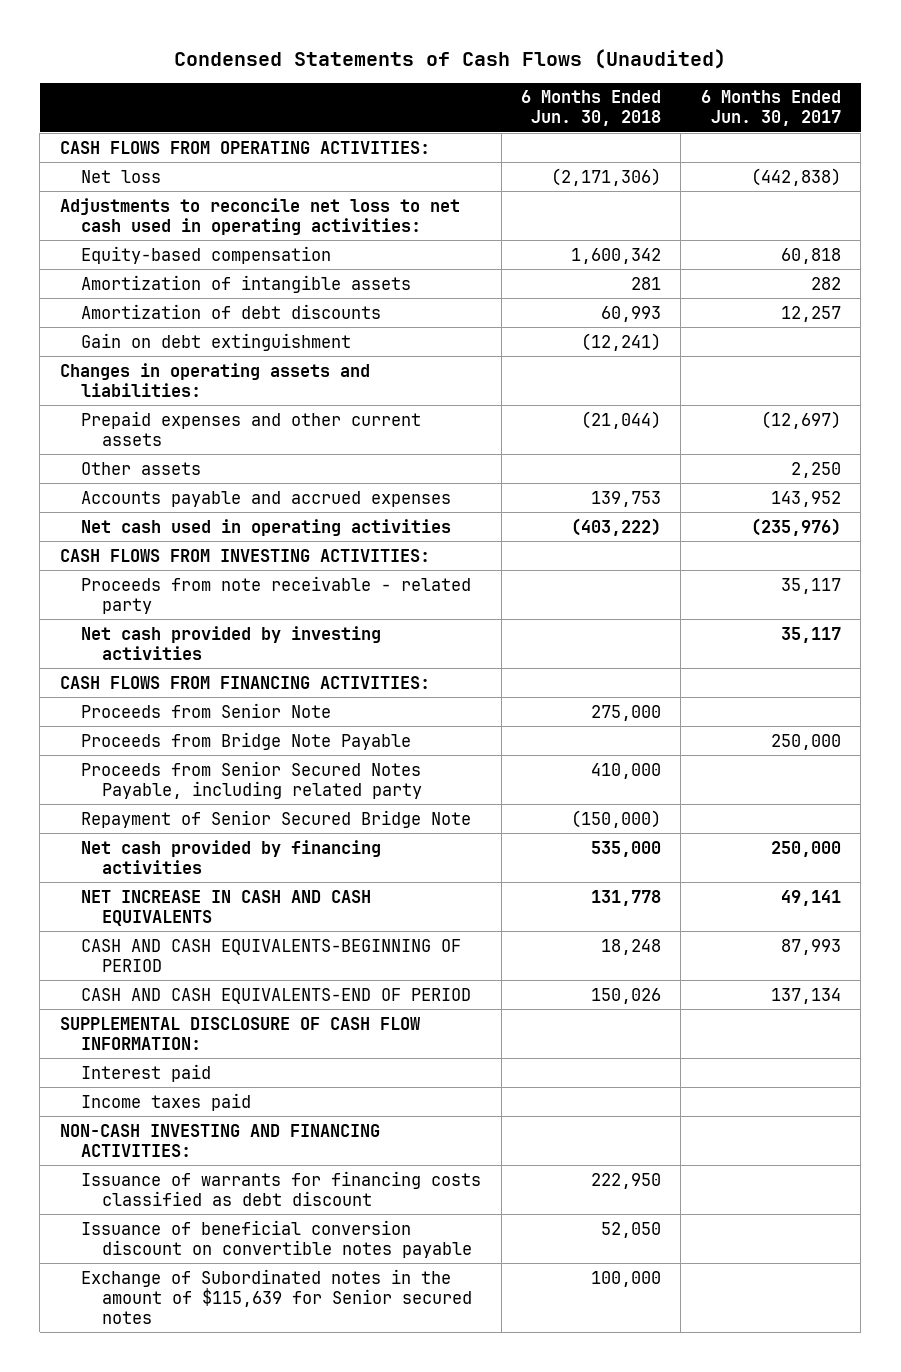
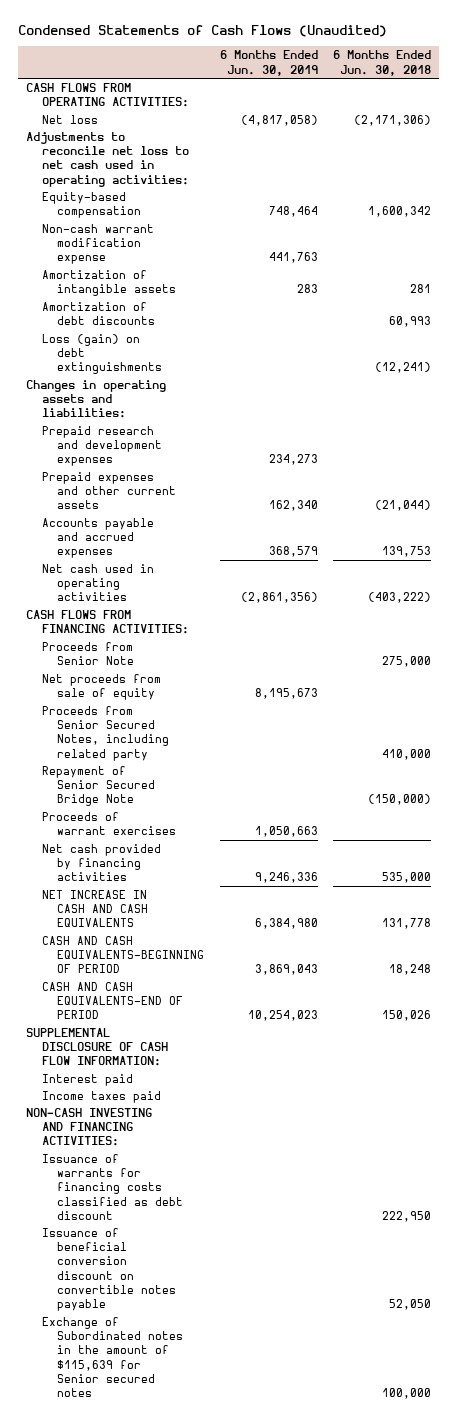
- | 6 Months Ended Jun. 30, 2018 | 6 Months Ended Jun. 30, 2017
+ | 6 Months Ended Jun. 30, 2019 | 6 Months Ended Jun. 30, 2018
+ Non-cash warrant modification expense | 441,763 |
- Gain on debt extinguishment | (12,241) |
+ Loss (gain) on debt extinguishments | | (12,241)
+ Prepaid research and development expenses | 234,273 |
- Other assets | | 2,250
- CASH FLOWS FROM INVESTING ACTIVITIES:
- Proceeds from note receivable - related party | | 35,117
- Net cash provided by investing activities | | 35,117
- Proceeds from Bridge Note Payable | | 250,000
- Proceeds from Senior Secured Notes Payable, including related party | 410,000 |
+ Net proceeds from sale of equity | 8,195,673 |
+ Proceeds from Senior Secured Notes, including related party | | 410,000
+ Proceeds of warrant exercises | 1,050,663 |

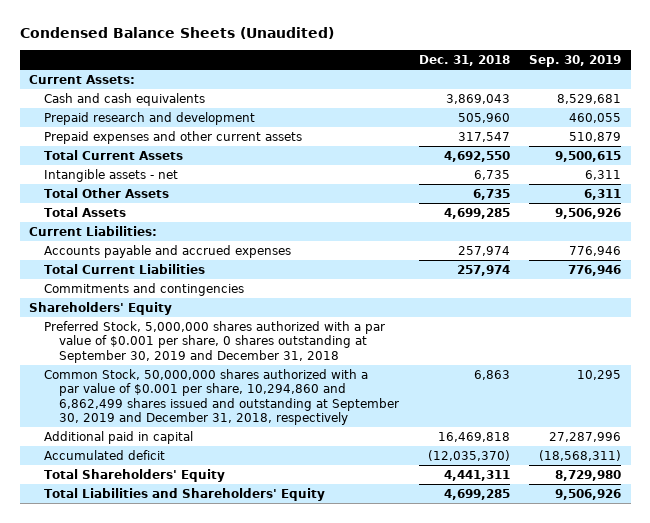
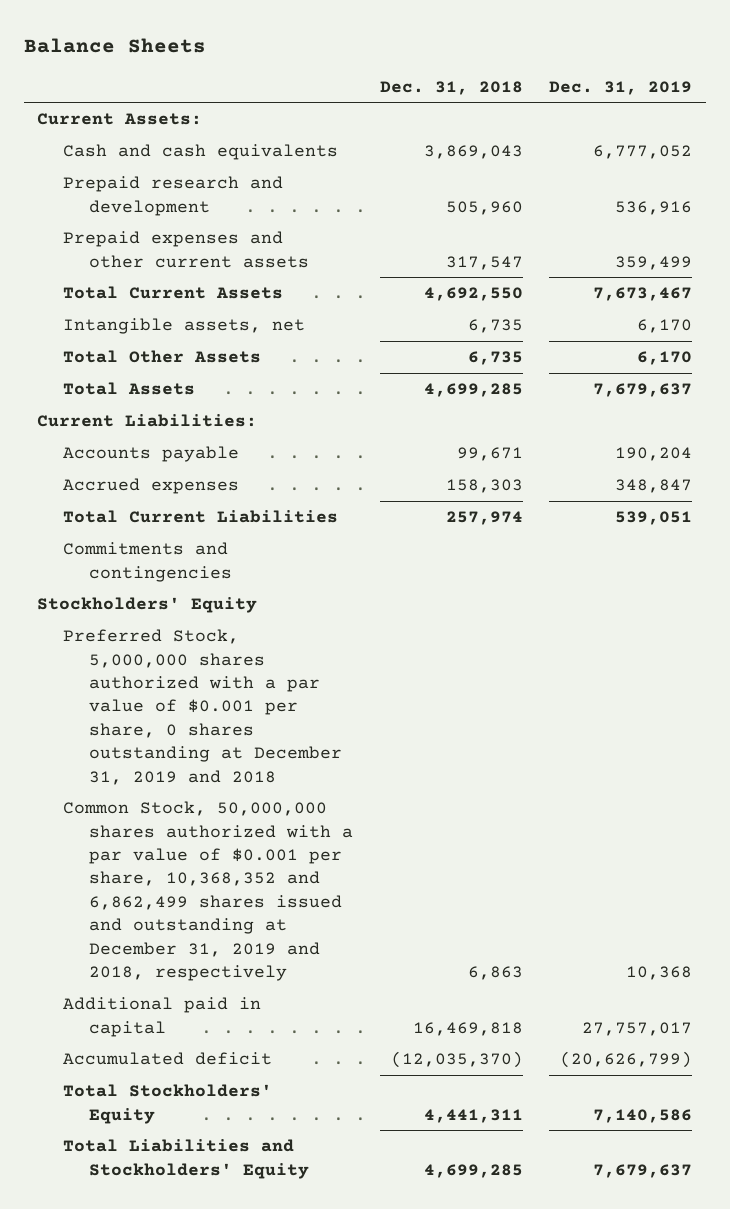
- Condensed Balance Sheets (Unaudited)
+ Balance Sheets
- | Dec. 31, 2018 | Sep. 30, 2019
+ | Dec. 31, 2018 | Dec. 31, 2019
- Intangible assets - net | 6,735 | 6,311
+ Intangible assets, net | 6,735 | 6,170
- Accounts payable and accrued expenses | 257,974 | 776,946
+ Accounts payable | 99,671 | 190,204
+ Accrued expenses | 158,303 | 348,847
- Shareholders' Equity
- Preferred Stock, 5,000,000 shares authorized with a par value of $0.001 per share, 0 shares outstanding at September 30, 2019 and December 31, 2018
- Common Stock, 50,000,000 shares authorized with a par value of $0.001 per share, 10,294,860 and 6,862,499 shares issued and outstanding at September 30, 2019 and December 31, 2018, respectively | 6,863 | 10,295
+ Stockholders' Equity
+ Preferred Stock, 5,000,000 shares authorized with a par value of $0.001 per share, 0 shares outstanding at December 31, 2019 and 2018
+ Common Stock, 50,000,000 shares authorized with a par value of $0.001 per share, 10,368,352 and 6,862,499 shares issued and outstanding at December 31, 2019 and 2018, respectively | 6,863 | 10,368
- Total Shareholders' Equity | 4,441,311 | 8,729,980
- Total Liabilities and Shareholders' Equity | 4,699,285 | 9,506,926
+ Total Stockholders' Equity | 4,441,311 | 7,140,586
+ Total Liabilities and Stockholders' Equity | 4,699,285 | 7,679,637

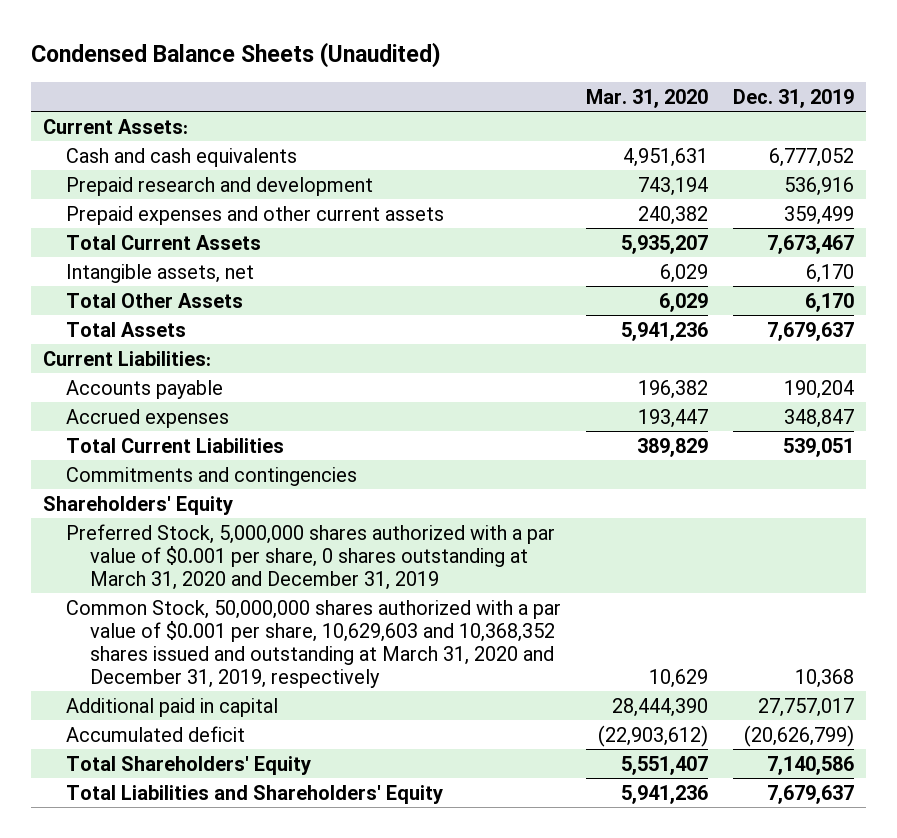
- Balance Sheets
+ Condensed Balance Sheets (Unaudited)
- | Dec. 31, 2018 | Dec. 31, 2019
+ | Mar. 31, 2020 | Dec. 31, 2019
- Stockholders' Equity
- Preferred Stock, 5,000,000 shares authorized with a par value of $0.001 per share, 0 shares outstanding at December 31, 2019 and 2018
- Common Stock, 50,000,000 shares authorized with a par value of $0.001 per share, 10,368,352 and 6,862,499 shares issued and outstanding at December 31, 2019 and 2018, respectively | 6,863 | 10,368
+ Shareholders' Equity
+ Preferred Stock, 5,000,000 shares authorized with a par value of $0.001 per share, 0 shares outstanding at March 31, 2020 and December 31, 2019
+ Common Stock, 50,000,000 shares authorized with a par value of $0.001 per share, 10,629,603 and 10,368,352 shares issued and outstanding at March 31, 2020 and December 31, 2019, respectively | 10,629 | 10,368
- Total Stockholders' Equity | 4,441,311 | 7,140,586
- Total Liabilities and Stockholders' Equity | 4,699,285 | 7,679,637
+ Total Shareholders' Equity | 5,551,407 | 7,140,586
+ Total Liabilities and Shareholders' Equity | 5,941,236 | 7,679,637

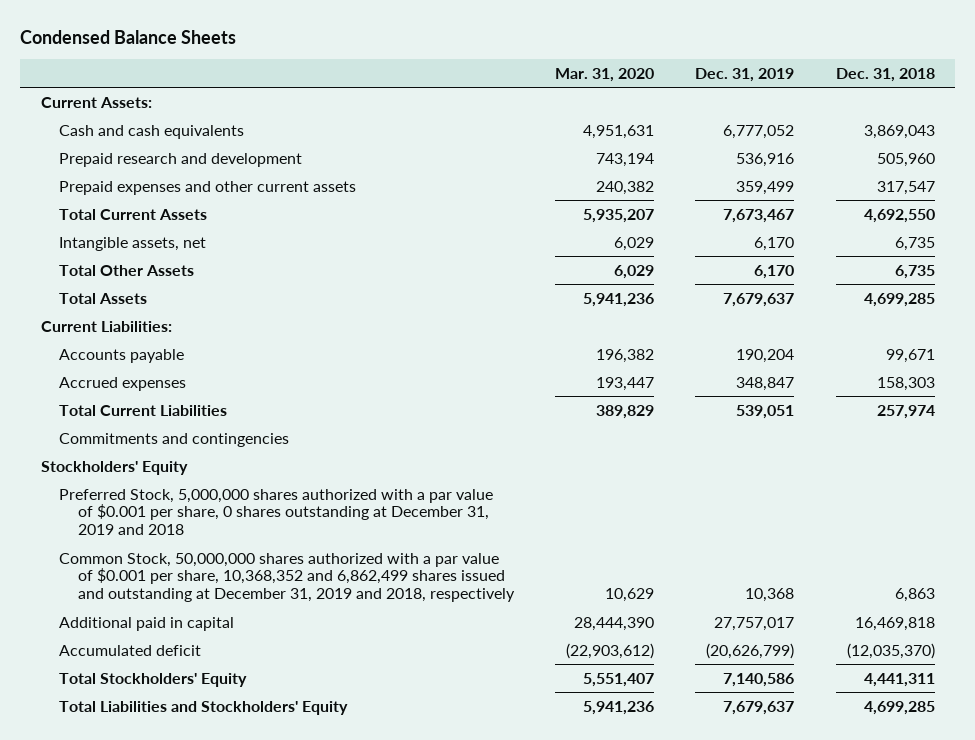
- Condensed Balance Sheets (Unaudited)
+ Condensed Balance Sheets
- | Mar. 31, 2020 | Dec. 31, 2019
+ | Mar. 31, 2020 | Dec. 31, 2019 | Dec. 31, 2018
- Shareholders' Equity
- Preferred Stock, 5,000,000 shares authorized with a par value of $0.001 per share, 0 shares outstanding at March 31, 2020 and December 31, 2019
- Common Stock, 50,000,000 shares authorized with a par value of $0.001 per share, 10,629,603 and 10,368,352 shares issued and outstanding at March 31, 2020 and December 31, 2019, respectively | 10,629 | 10,368
+ Stockholders' Equity
+ Preferred Stock, 5,000,000 shares authorized with a par value of $0.001 per share, 0 shares outstanding at December 31, 2019 and 2018
+ Common Stock, 50,000,000 shares authorized with a par value of $0.001 per share, 10,368,352 and 6,862,499 shares issued and outstanding at December 31, 2019 and 2018, respectively | 10,629 | 10,368 | 6,863
- Total Shareholders' Equity | 5,551,407 | 7,140,586
- Total Liabilities and Shareholders' Equity | 5,941,236 | 7,679,637
+ Total Stockholders' Equity | 5,551,407 | 7,140,586 | 4,441,311
+ Total Liabilities and Stockholders' Equity | 5,941,236 | 7,679,637 | 4,699,285

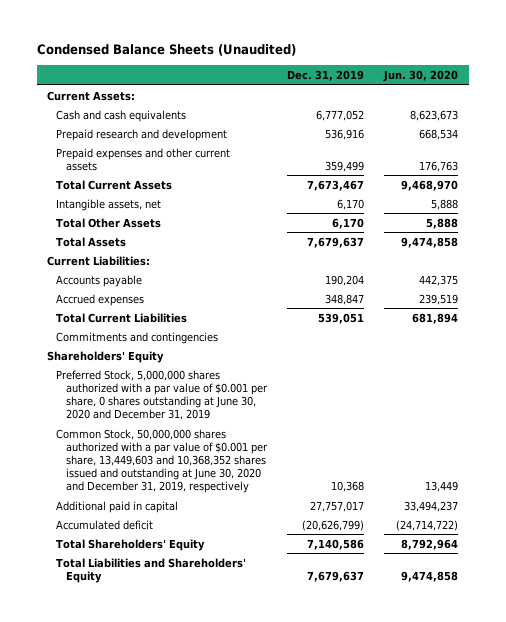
- Condensed Balance Sheets
+ Condensed Balance Sheets (Unaudited)
- | Mar. 31, 2020 | Dec. 31, 2019 | Dec. 31, 2018
+ | Dec. 31, 2019 | Jun. 30, 2020
- Stockholders' Equity
- Preferred Stock, 5,000,000 shares authorized with a par value of $0.001 per share, 0 shares outstanding at December 31, 2019 and 2018
- Common Stock, 50,000,000 shares authorized with a par value of $0.001 per share, 10,368,352 and 6,862,499 shares issued and outstanding at December 31, 2019 and 2018, respectively | 10,629 | 10,368 | 6,863
+ Shareholders' Equity
+ Preferred Stock, 5,000,000 shares authorized with a par value of $0.001 per share, 0 shares outstanding at June 30, 2020 and December 31, 2019
+ Common Stock, 50,000,000 shares authorized with a par value of $0.001 per share, 13,449,603 and 10,368,352 shares issued and outstanding at June 30, 2020 and December 31, 2019, respectively | 10,368 | 13,449
- Total Stockholders' Equity | 5,551,407 | 7,140,586 | 4,441,311
- Total Liabilities and Stockholders' Equity | 5,941,236 | 7,679,637 | 4,699,285
+ Total Shareholders' Equity | 7,140,586 | 8,792,964
+ Total Liabilities and Shareholders' Equity | 7,679,637 | 9,474,858

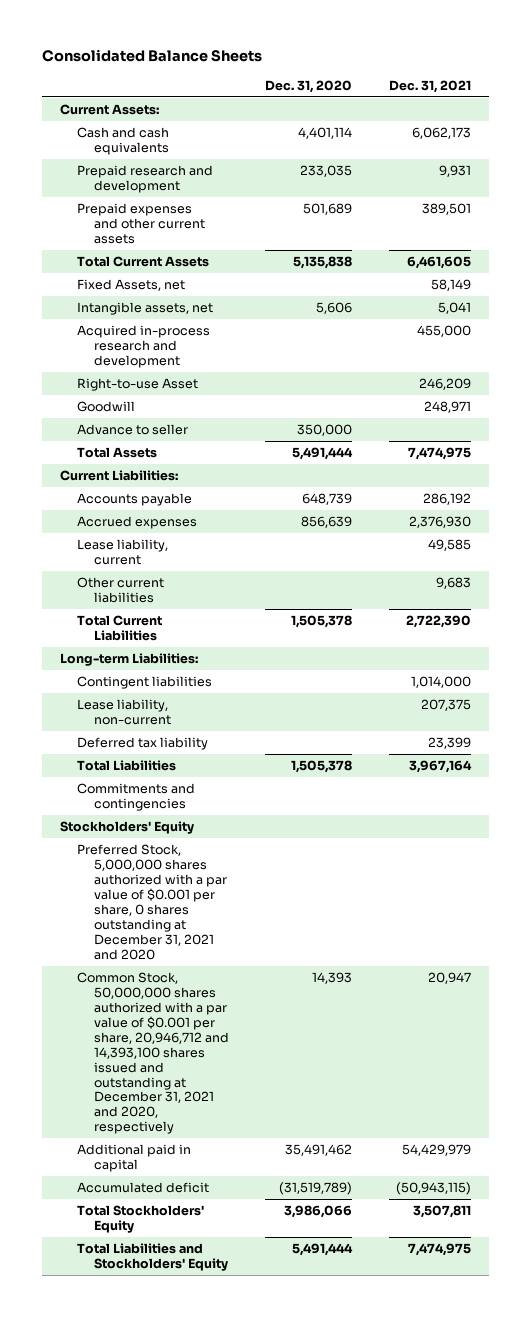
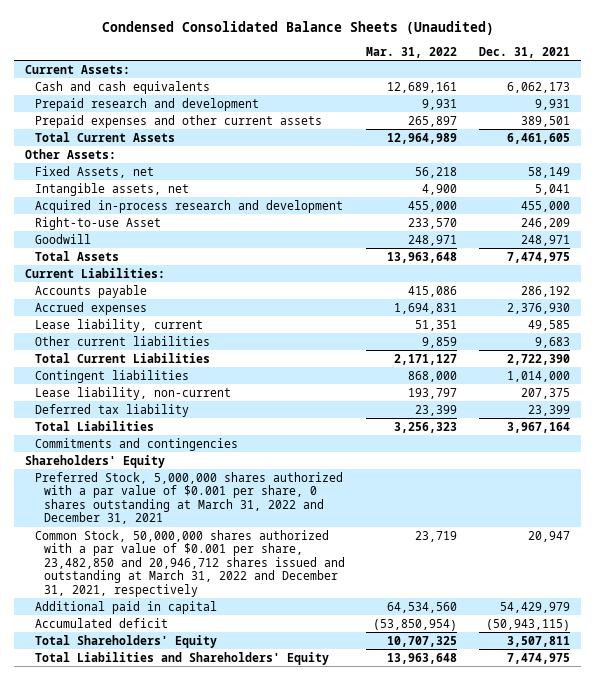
- Consolidated Balance Sheets
+ Condensed Consolidated Balance Sheets (Unaudited)
- | Dec. 31, 2020 | Dec. 31, 2021
+ | Mar. 31, 2022 | Dec. 31, 2021
+ Other Assets:
- Advance to seller | 350,000 |
- Long-term Liabilities:
- Stockholders' Equity
- Preferred Stock, 5,000,000 shares authorized with a par value of $0.001 per share, 0 shares outstanding at December 31, 2021 and 2020
- Common Stock, 50,000,000 shares authorized with a par value of $0.001 per share, 20,946,712 and 14,393,100 shares issued and outstanding at December 31, 2021 and 2020, respectively | 14,393 | 20,947
+ Shareholders' Equity
+ Preferred Stock, 5,000,000 shares authorized with a par value of $0.001 per share, 0 shares outstanding at March 31, 2022 and December 31, 2021
+ Common Stock, 50,000,000 shares authorized with a par value of $0.001 per share, 23,482,850 and 20,946,712 shares issued and outstanding at March 31, 2022 and December 31, 2021, respectively | 23,719 | 20,947
- Total Stockholders' Equity | 3,986,066 | 3,507,811
- Total Liabilities and Stockholders' Equity | 5,491,444 | 7,474,975
+ Total Shareholders' Equity | 10,707,325 | 3,507,811
+ Total Liabilities and Shareholders' Equity | 13,963,648 | 7,474,975

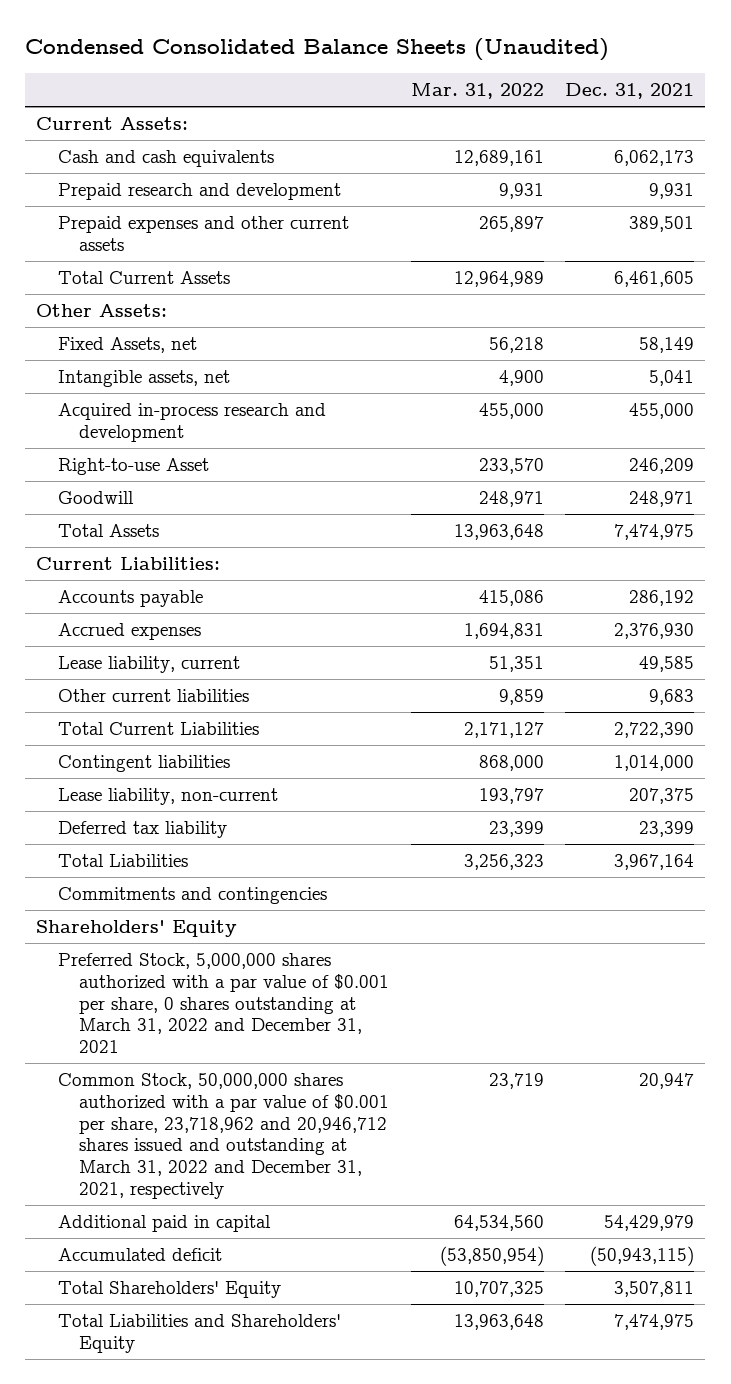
- Common Stock, 50,000,000 shares authorized with a par value of $0.001 per share, 23,482,850 and 20,946,712 shares issued and outstanding at March 31, 2022 and December 31, 2021, respectively | 23,719 | 20,947
+ Common Stock, 50,000,000 shares authorized with a par value of $0.001 per share, 23,718,962 and 20,946,712 shares issued and outstanding at March 31, 2022 and December 31, 2021, respectively | 23,719 | 20,947

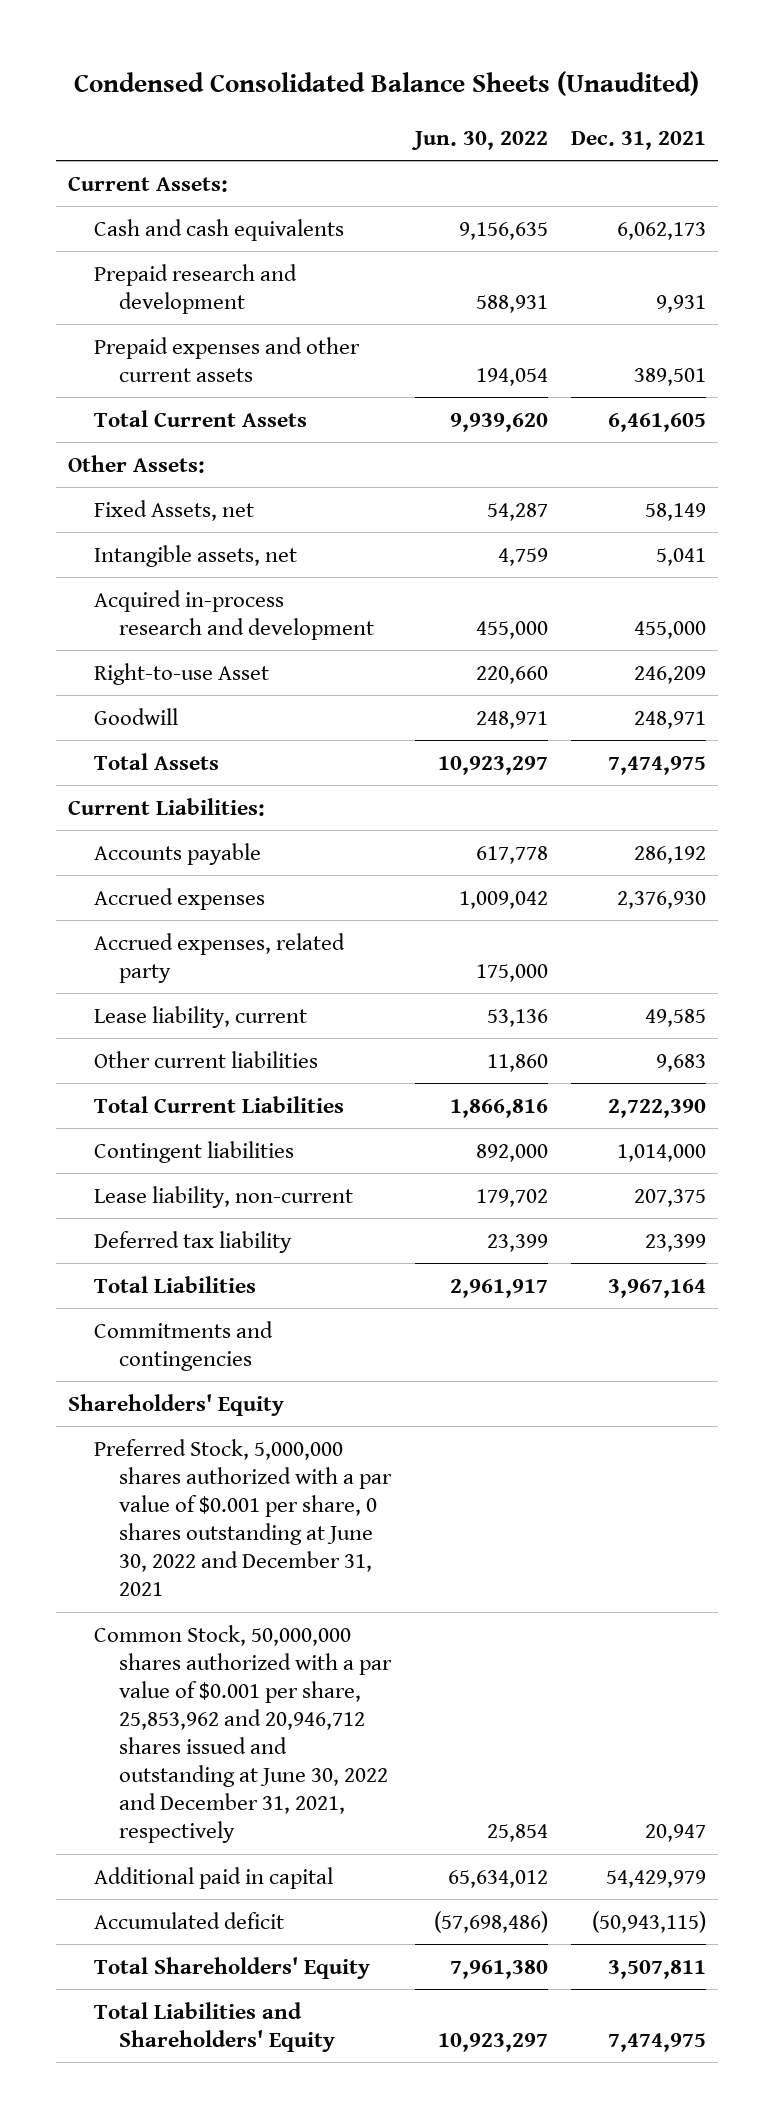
- | Mar. 31, 2022 | Dec. 31, 2021
+ | Jun. 30, 2022 | Dec. 31, 2021
+ Accrued expenses, related party | 175,000 |
- Preferred Stock, 5,000,000 shares authorized with a par value of $0.001 per share, 0 shares outstanding at March 31, 2022 and December 31, 2021
- Common Stock, 50,000,000 shares authorized with a par value of $0.001 per share, 23,718,962 and 20,946,712 shares issued and outstanding at March 31, 2022 and December 31, 2021, respectively | 23,719 | 20,947
+ Preferred Stock, 5,000,000 shares authorized with a par value of $0.001 per share, 0 shares outstanding at June 30, 2022 and December 31, 2021
+ Common Stock, 50,000,000 shares authorized with a par value of $0.001 per share, 25,853,962 and 20,946,712 shares issued and outstanding at June 30, 2022 and December 31, 2021, respectively | 25,854 | 20,947

